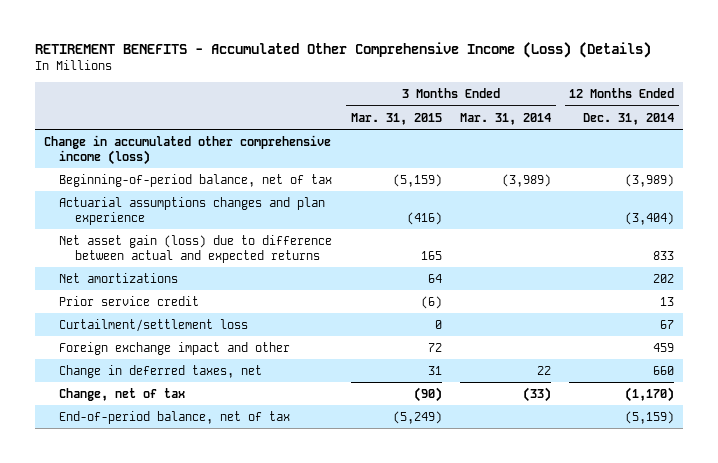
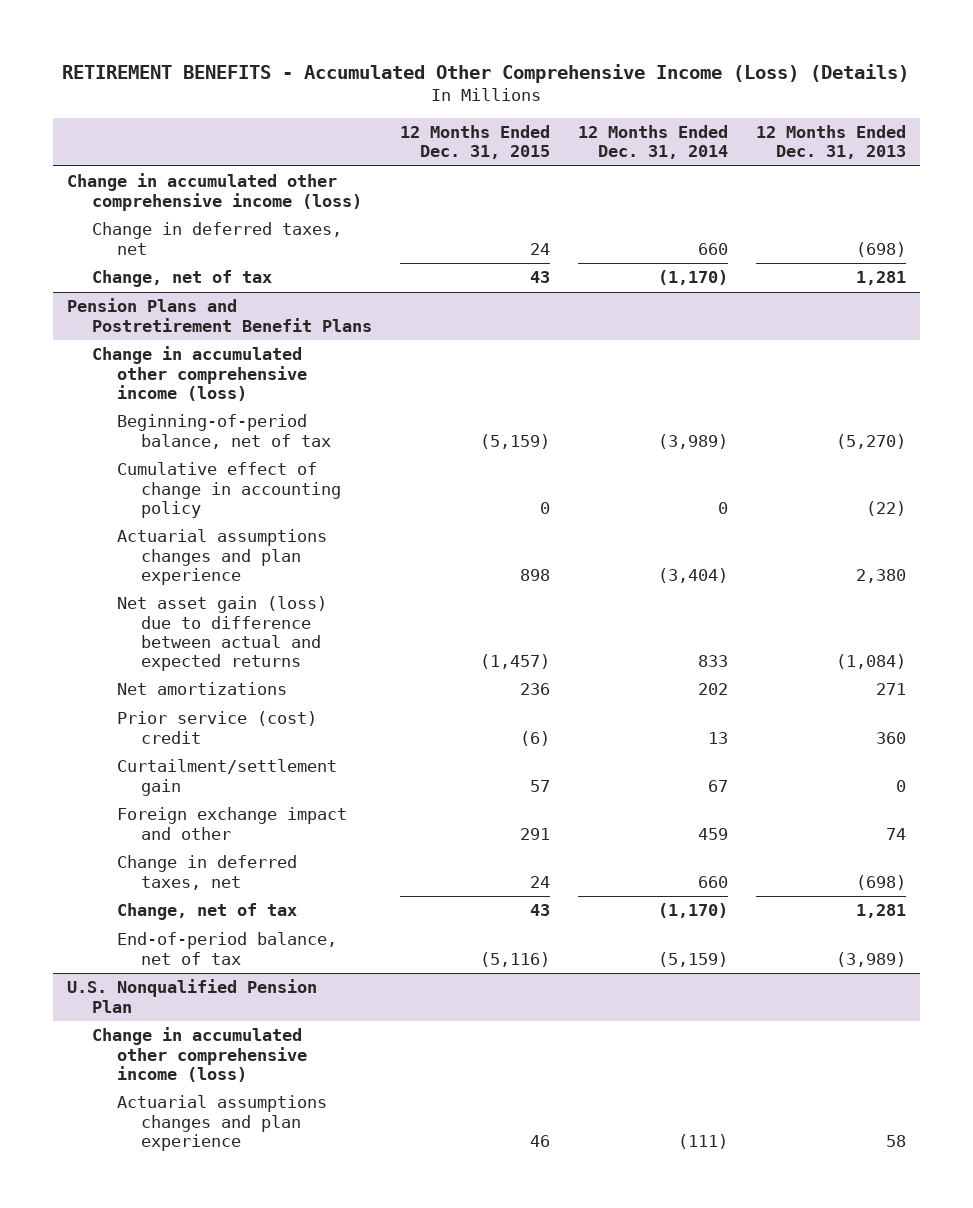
- | 3 Months Ended Mar. 31, 2015 | 3 Months Ended Mar. 31, 2014 | 12 Months Ended Dec. 31, 2014
+ | 12 Months Ended Dec. 31, 2015 | 12 Months Ended Dec. 31, 2014 | 12 Months Ended Dec. 31, 2013
+ Change in deferred taxes, net | 24 | 660 | (698)
+ Change, net of tax | 43 | (1,170) | 1,281
+ Pension Plans and Postretirement Benefit Plans
+ Change in accumulated other comprehensive income (loss)
+ Cumulative effect of change in accounting policy | 0 | 0 | (22)
- Prior service credit | (6) | | 13
- Curtailment/settlement loss | 0 | | 67
+ Prior service (cost) credit | (6) | 13 | 360
+ Curtailment/settlement gain | 57 | 67 | 0
+ U.S. Nonqualified Pension Plan
+ Change in accumulated other comprehensive income (loss)
+ Actuarial assumptions changes and plan experience | 46 | (111) | 58

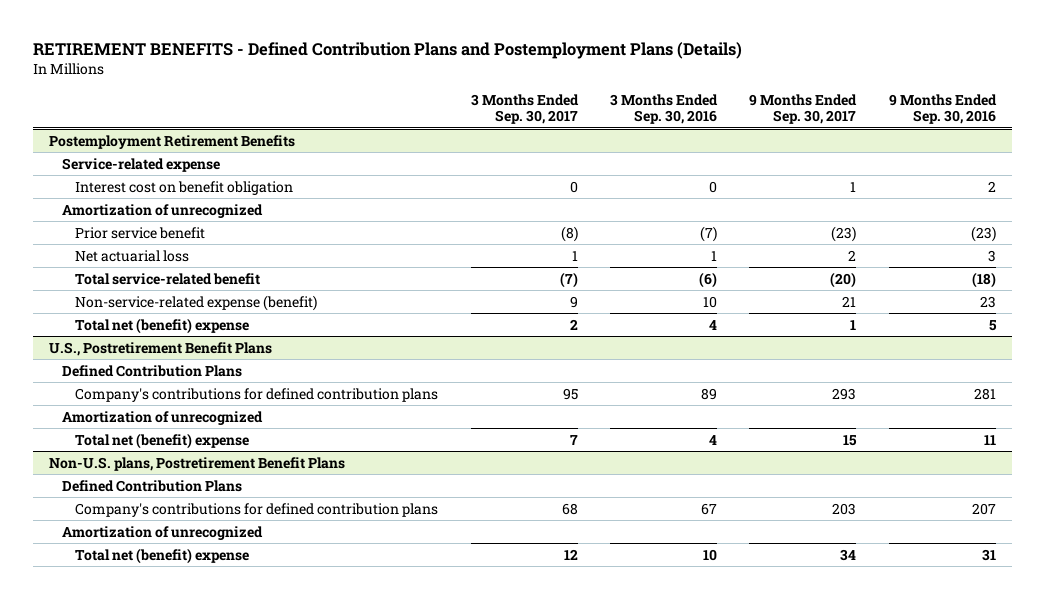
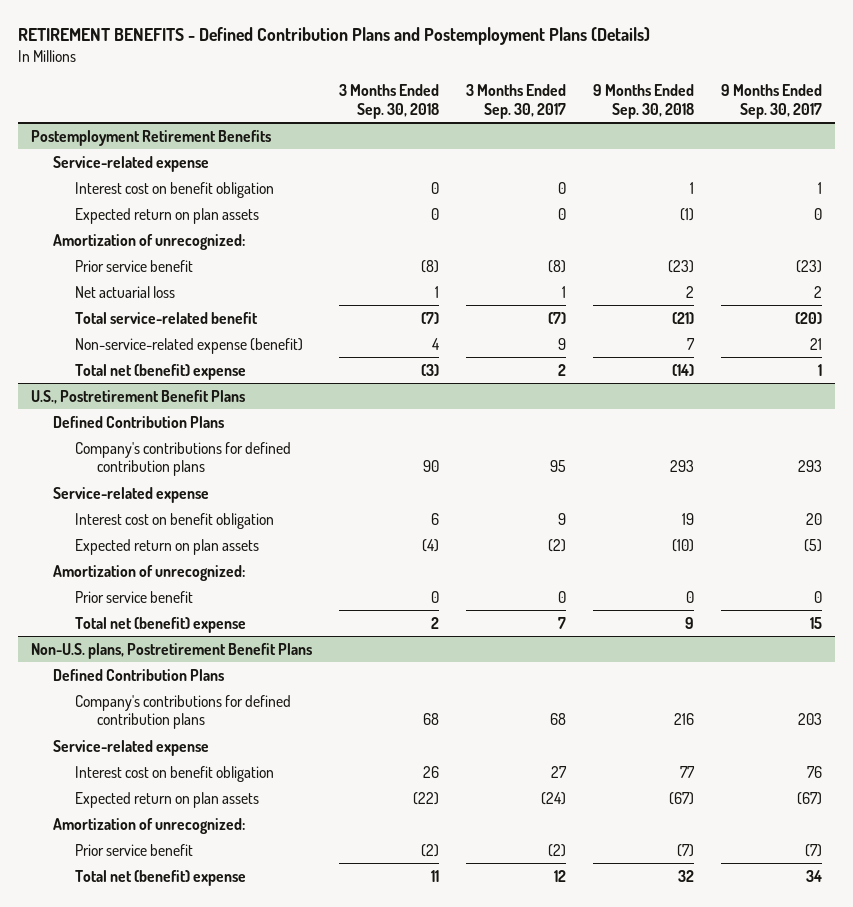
- | 3 Months Ended Sep. 30, 2017 | 3 Months Ended Sep. 30, 2016 | 9 Months Ended Sep. 30, 2017 | 9 Months Ended Sep. 30, 2016
+ | 3 Months Ended Sep. 30, 2018 | 3 Months Ended Sep. 30, 2017 | 9 Months Ended Sep. 30, 2018 | 9 Months Ended Sep. 30, 2017
@ Postemployment Retirement Benefits
- Amortization of unrecognized
+ Expected return on plan assets | 0 | 0 | (1) | 0
+ Amortization of unrecognized:
@ U.S., Postretirement Benefit Plans
- Amortization of unrecognized
+ Service-related expense
+ Interest cost on benefit obligation | 6 | 9 | 19 | 20
+ Expected return on plan assets | (4) | (2) | (10) | (5)
+ Amortization of unrecognized:
+ Prior service benefit | 0 | 0 | 0 | 0
@ Non-U.S. plans, Postretirement Benefit Plans
- Amortization of unrecognized
+ Service-related expense
+ Interest cost on benefit obligation | 26 | 27 | 77 | 76
+ Expected return on plan assets | (22) | (24) | (67) | (67)
+ Amortization of unrecognized:
+ Prior service benefit | (2) | (2) | (7) | (7)

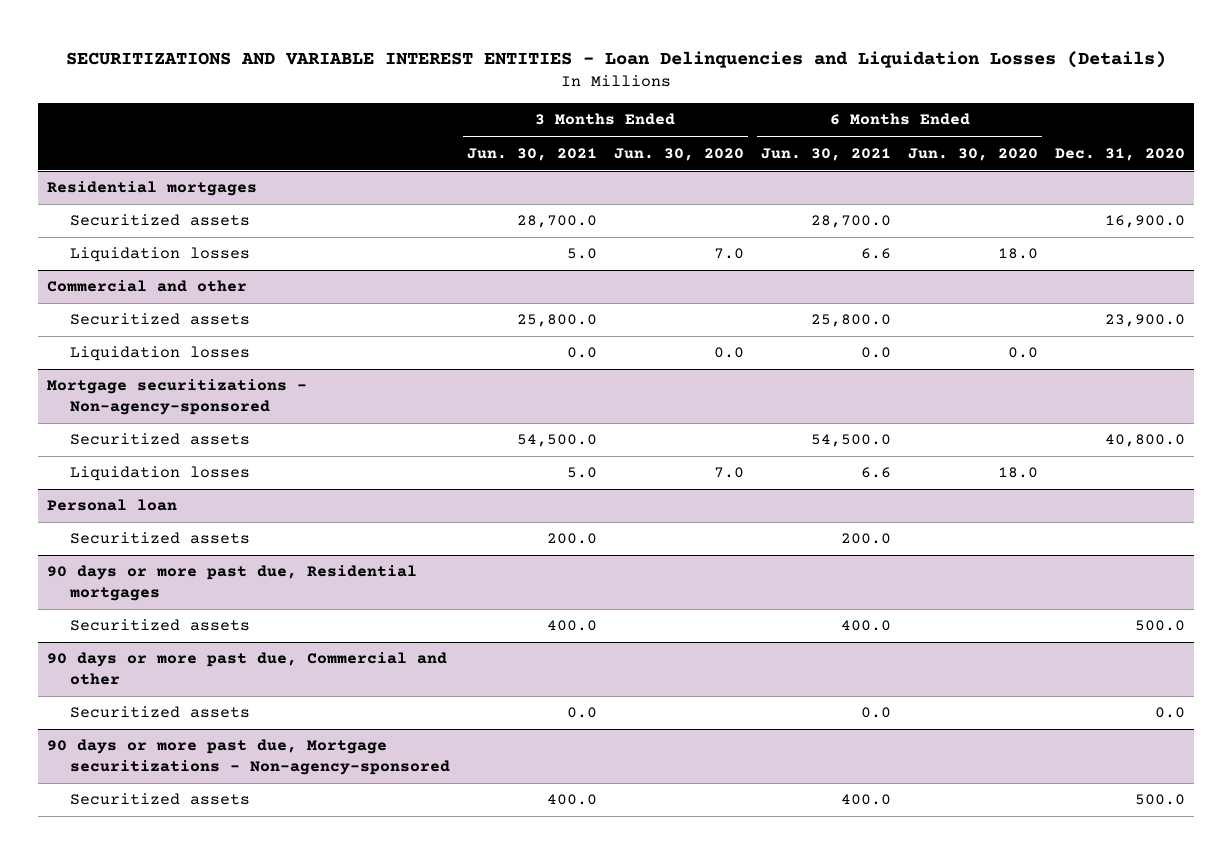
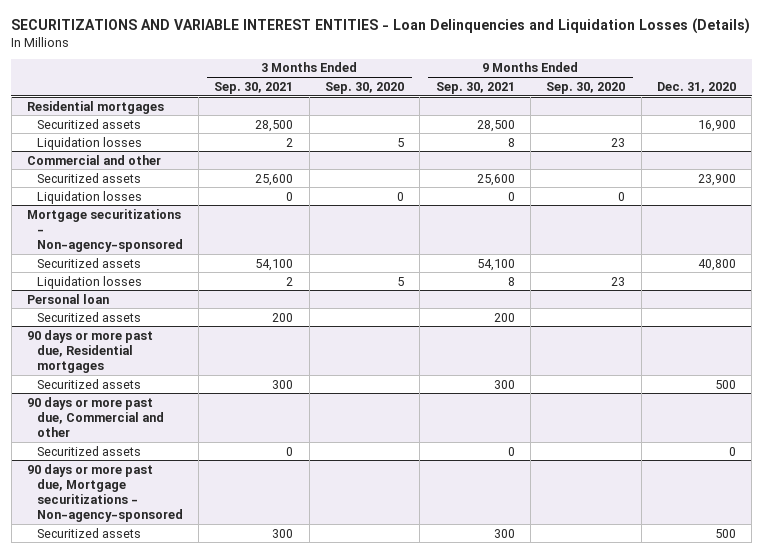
- | 3 Months Ended Jun. 30, 2021 | 3 Months Ended Jun. 30, 2020 | 6 Months Ended Jun. 30, 2021 | 6 Months Ended Jun. 30, 2020 | Dec. 31, 2020
+ | 3 Months Ended Sep. 30, 2021 | 3 Months Ended Sep. 30, 2020 | 9 Months Ended Sep. 30, 2021 | 9 Months Ended Sep. 30, 2020 | Dec. 31, 2020
@ Residential mortgages
- Securitized assets | 28,700.0 | | 28,700.0 | | 16,900.0
+ Securitized assets | 28,500 | | 28,500 | | 16,900
@ Commercial and other
- Securitized assets | 25,800.0 | | 25,800.0 | | 23,900.0
+ Securitized assets | 25,600 | | 25,600 | | 23,900
@ Mortgage securitizations - Non-agency-sponsored
- Securitized assets | 54,500.0 | | 54,500.0 | | 40,800.0
+ Securitized assets | 54,100 | | 54,100 | | 40,800
@ 90 days or more past due, Residential mortgages
- Securitized assets | 400.0 | | 400.0 | | 500.0
+ Securitized assets | 300 | | 300 | | 500
@ 90 days or more past due, Commercial and other
- Securitized assets | 0.0 | | 0.0 | | 0.0
+ Securitized assets | 0 | | 0 | | 0
@ 90 days or more past due, Mortgage securitizations - Non-agency-sponsored
- Securitized assets | 400.0 | | 400.0 | | 500.0
+ Securitized assets | 300 | | 300 | | 500

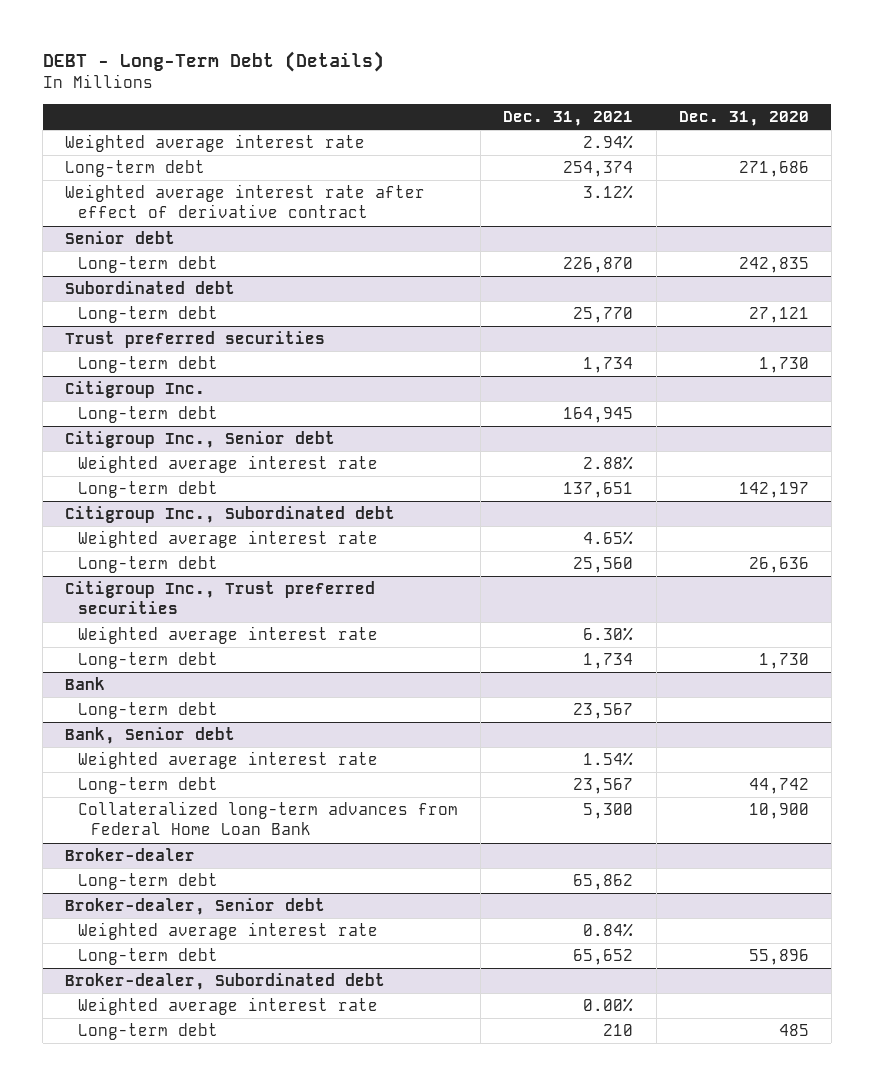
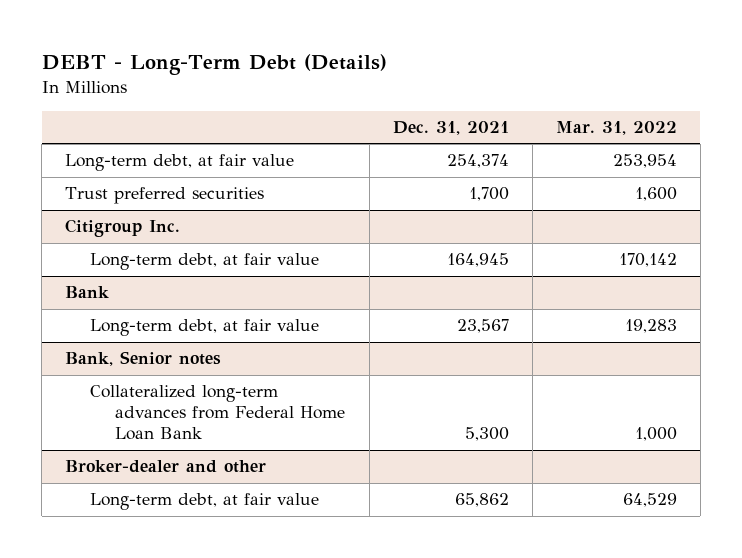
- | Dec. 31, 2021 | Dec. 31, 2020
+ | Dec. 31, 2021 | Mar. 31, 2022
- Weighted average interest rate | 2.94% |
- Long-term debt | 254,374 | 271,686
- Weighted average interest rate after effect of derivative contract | 3.12% |
- Senior debt
- Long-term debt | 226,870 | 242,835
- Subordinated debt
- Long-term debt | 25,770 | 27,121
- Trust preferred securities
- Long-term debt | 1,734 | 1,730
+ Long-term debt, at fair value | 254,374 | 253,954
+ Trust preferred securities | 1,700 | 1,600
@ Citigroup Inc.
- Long-term debt | 164,945 |
- Citigroup Inc., Senior debt
- Weighted average interest rate | 2.88% |
- Long-term debt | 137,651 | 142,197
- Citigroup Inc., Subordinated debt
- Weighted average interest rate | 4.65% |
- Long-term debt | 25,560 | 26,636
- Citigroup Inc., Trust preferred securities
- Weighted average interest rate | 6.30% |
- Long-term debt | 1,734 | 1,730
@ Citigroup Inc.
+ Long-term debt, at fair value | 164,945 | 170,142
@ Bank
- Long-term debt | 23,567 |
- Bank, Senior debt
- Weighted average interest rate | 1.54% |
- Long-term debt | 23,567 | 44,742
@ Bank
+ Long-term debt, at fair value | 23,567 | 19,283
+ Bank, Senior notes
- Broker-dealer
- Long-term debt | 65,862 |
- Broker-dealer, Senior debt
- Weighted average interest rate | 0.84% |
- Long-term debt | 65,652 | 55,896
- Broker-dealer, Subordinated debt
- Weighted average interest rate | 0.00% |
- Long-term debt | 210 | 485
+ Broker-dealer and other
+ Long-term debt, at fair value | 65,862 | 64,529

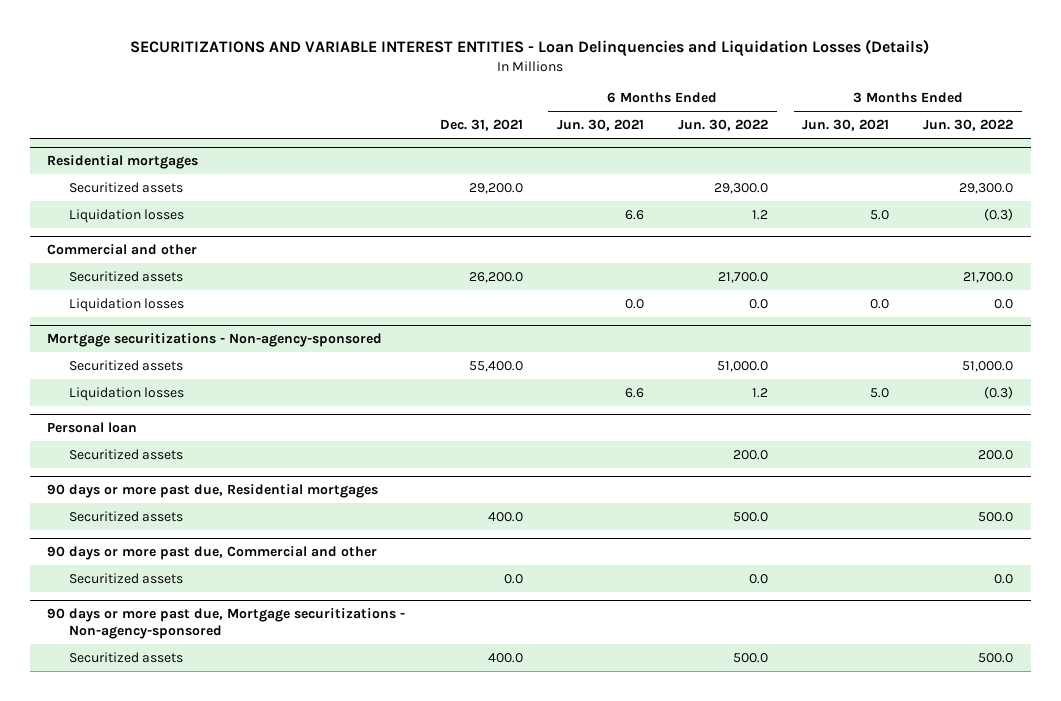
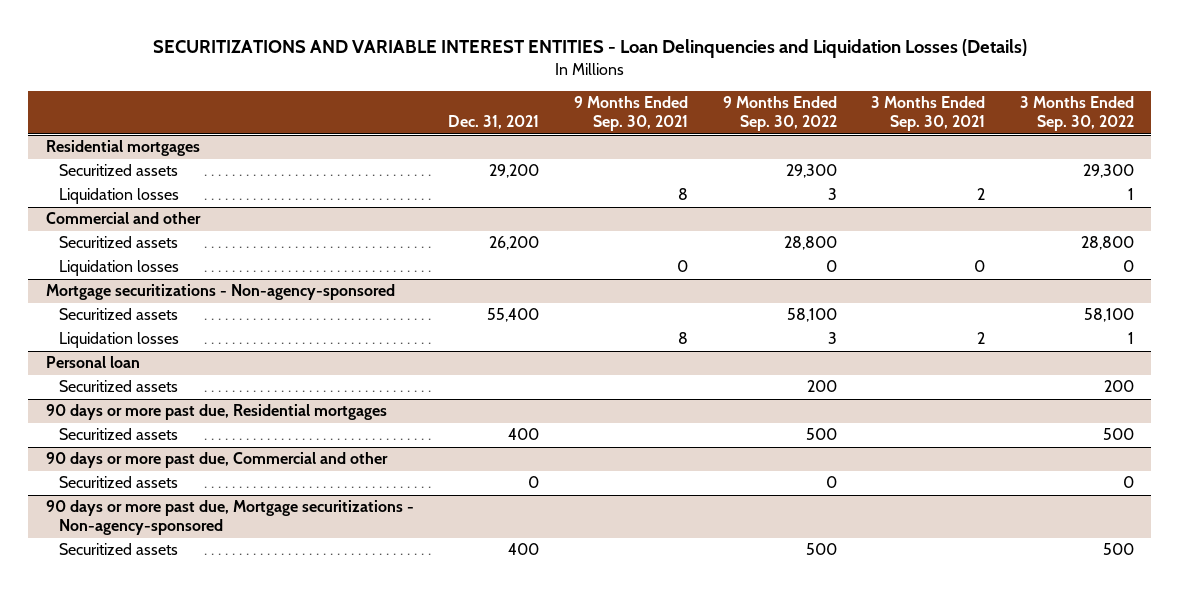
- | Dec. 31, 2021 | 6 Months Ended Jun. 30, 2021 | 6 Months Ended Jun. 30, 2022 | 3 Months Ended Jun. 30, 2021 | 3 Months Ended Jun. 30, 2022
+ | Dec. 31, 2021 | 9 Months Ended Sep. 30, 2021 | 9 Months Ended Sep. 30, 2022 | 3 Months Ended Sep. 30, 2021 | 3 Months Ended Sep. 30, 2022
@ Residential mortgages
- Securitized assets | 29,200.0 | | 29,300.0 | | 29,300.0
+ Securitized assets | 29,200 | | 29,300 | | 29,300
@ Commercial and other
- Securitized assets | 26,200.0 | | 21,700.0 | | 21,700.0
+ Securitized assets | 26,200 | | 28,800 | | 28,800
@ Mortgage securitizations - Non-agency-sponsored
- Securitized assets | 55,400.0 | | 51,000.0 | | 51,000.0
+ Securitized assets | 55,400 | | 58,100 | | 58,100
@ 90 days or more past due, Residential mortgages
- Securitized assets | 400.0 | | 500.0 | | 500.0
+ Securitized assets | 400 | | 500 | | 500
@ 90 days or more past due, Commercial and other
- Securitized assets | 0.0 | | 0.0 | | 0.0
+ Securitized assets | 0 | | 0 | | 0
@ 90 days or more past due, Mortgage securitizations - Non-agency-sponsored
- Securitized assets | 400.0 | | 500.0 | | 500.0
+ Securitized assets | 400 | | 500 | | 500

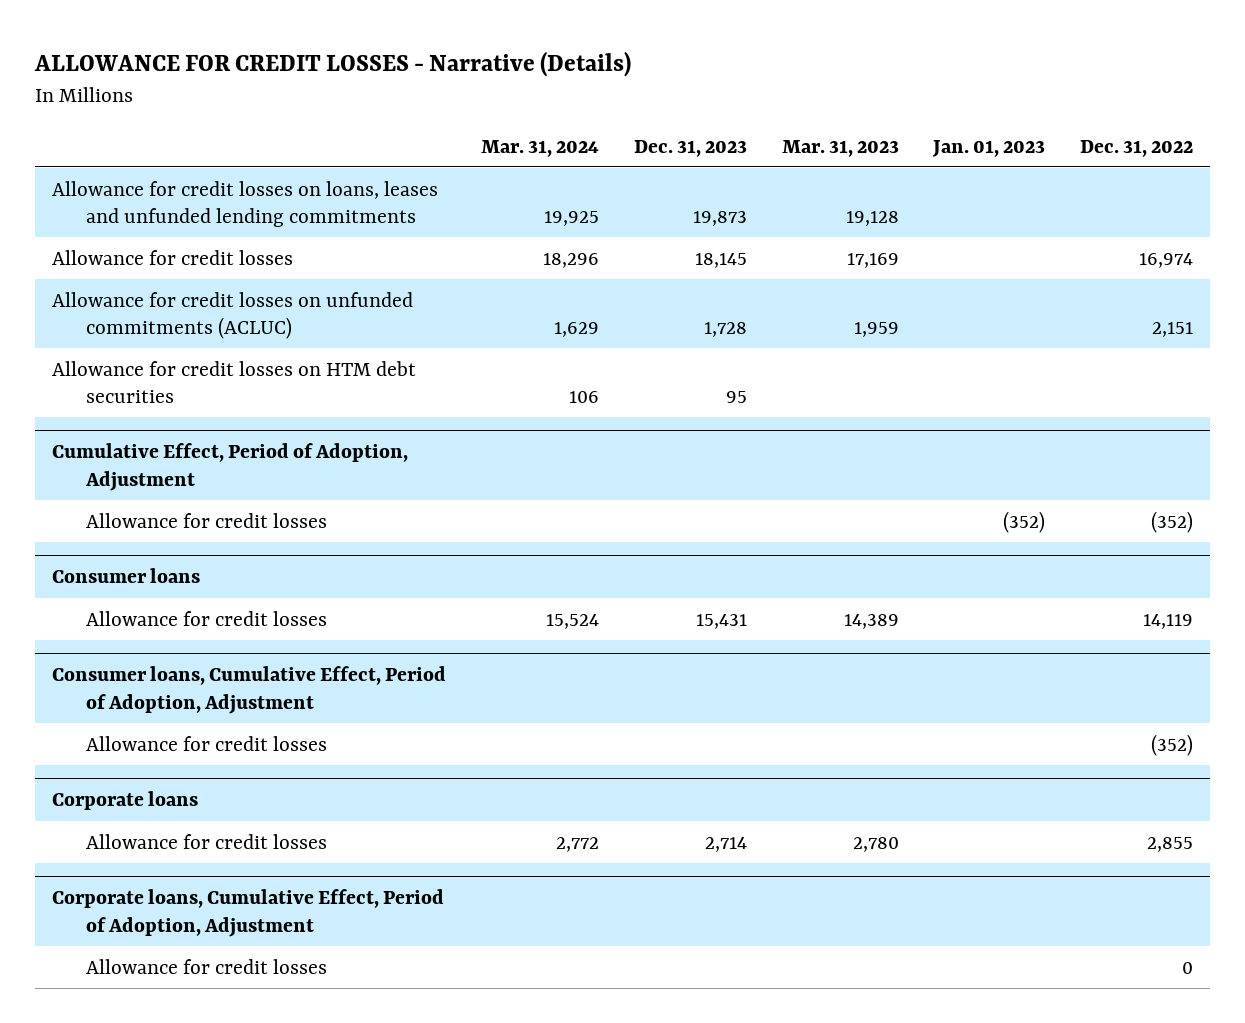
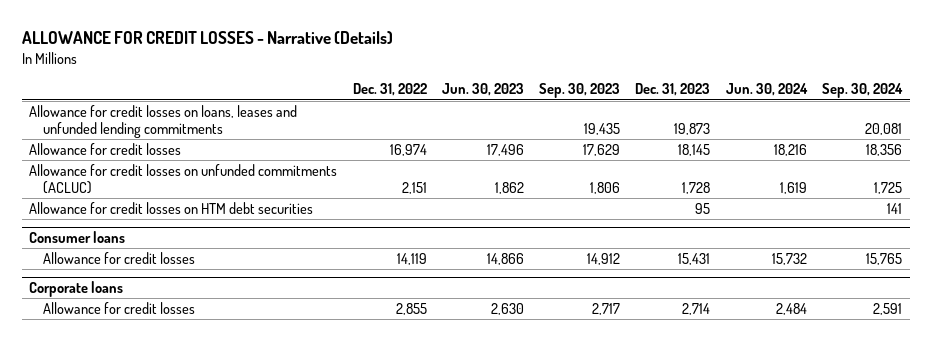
- | Mar. 31, 2024 | Dec. 31, 2023 | Mar. 31, 2023 | Jan. 01, 2023 | Dec. 31, 2022
+ | Dec. 31, 2022 | Jun. 30, 2023 | Sep. 30, 2023 | Dec. 31, 2023 | Jun. 30, 2024 | Sep. 30, 2024
- Cumulative Effect, Period of Adoption, Adjustment
- Allowance for credit losses | | | | (352) | (352)
- Consumer loans, Cumulative Effect, Period of Adoption, Adjustment
- Allowance for credit losses | | | | | (352)
- Corporate loans, Cumulative Effect, Period of Adoption, Adjustment
- Allowance for credit losses | | | | | 0

